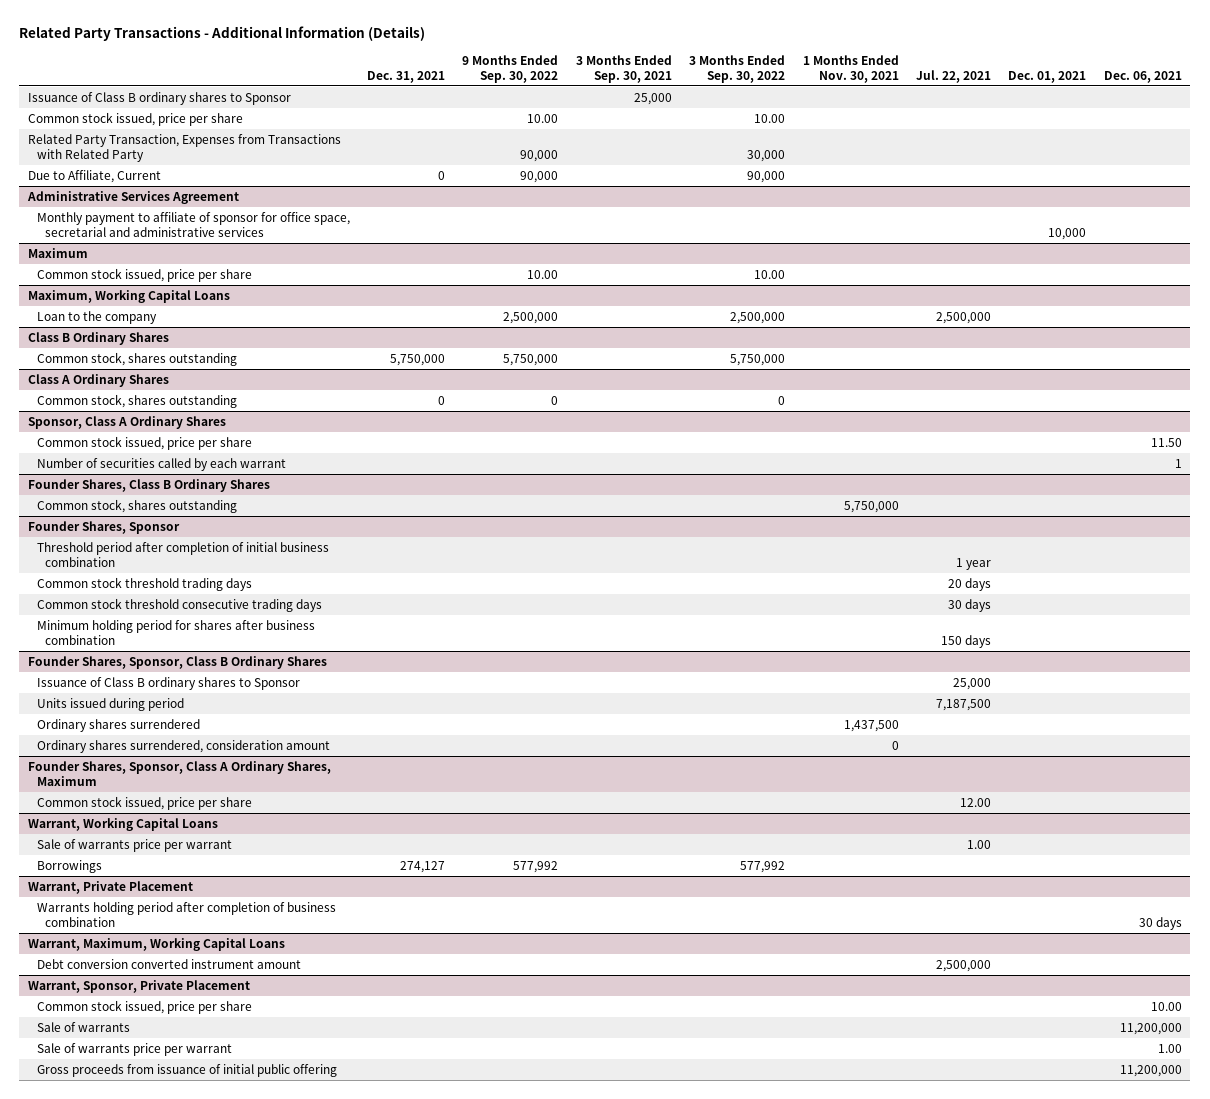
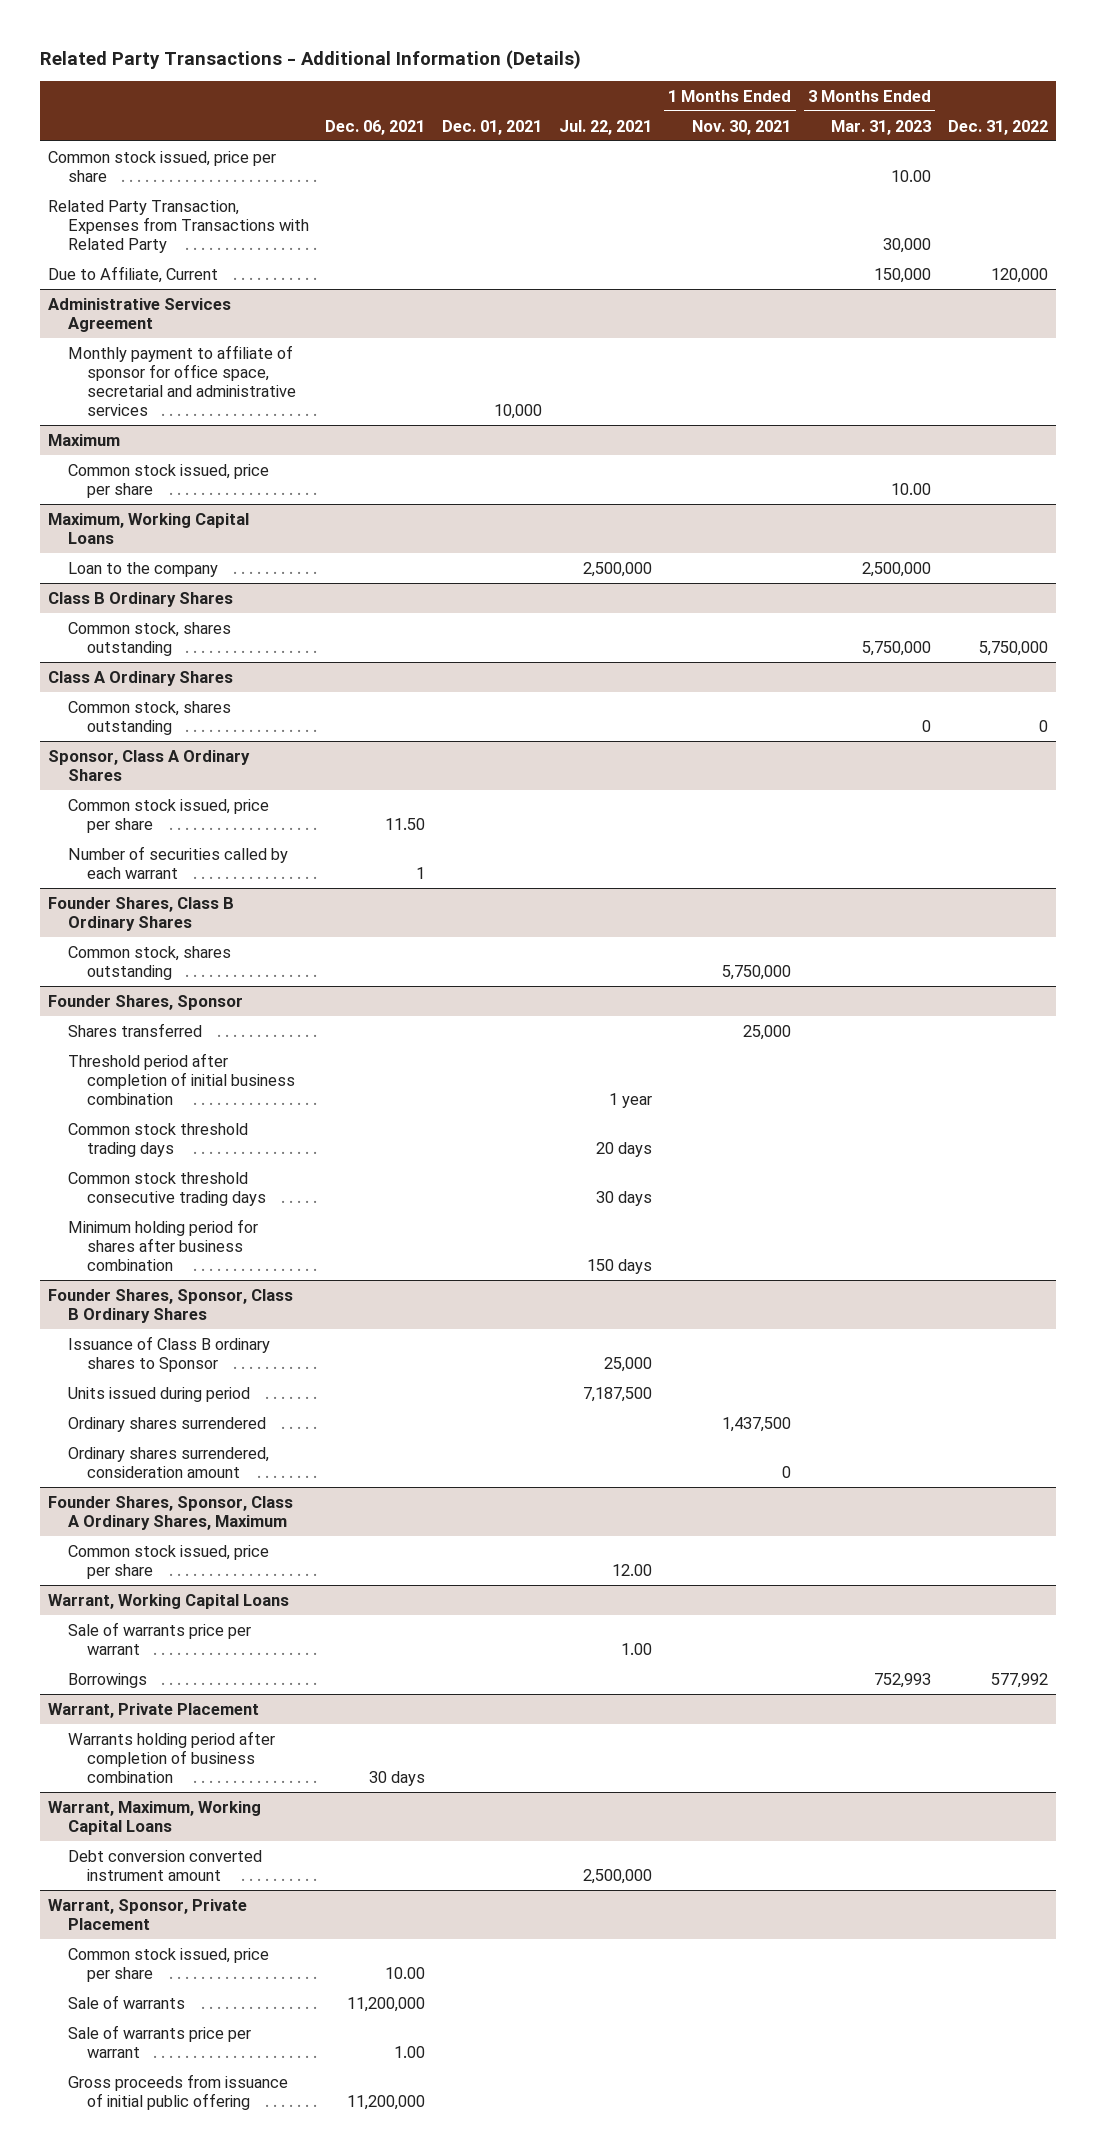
- | Dec. 31, 2021 | 9 Months Ended Sep. 30, 2022 | 3 Months Ended Sep. 30, 2021 | 3 Months Ended Sep. 30, 2022 | 1 Months Ended Nov. 30, 2021 | Jul. 22, 2021 | Dec. 01, 2021 | Dec. 06, 2021
+ | Dec. 06, 2021 | Dec. 01, 2021 | Jul. 22, 2021 | 1 Months Ended Nov. 30, 2021 | 3 Months Ended Mar. 31, 2023 | Dec. 31, 2022
- Issuance of Class B ordinary shares to Sponsor | | | 25,000 | | | | |
@ Founder Shares, Sponsor
+ Shares transferred | | | | 25,000 | |

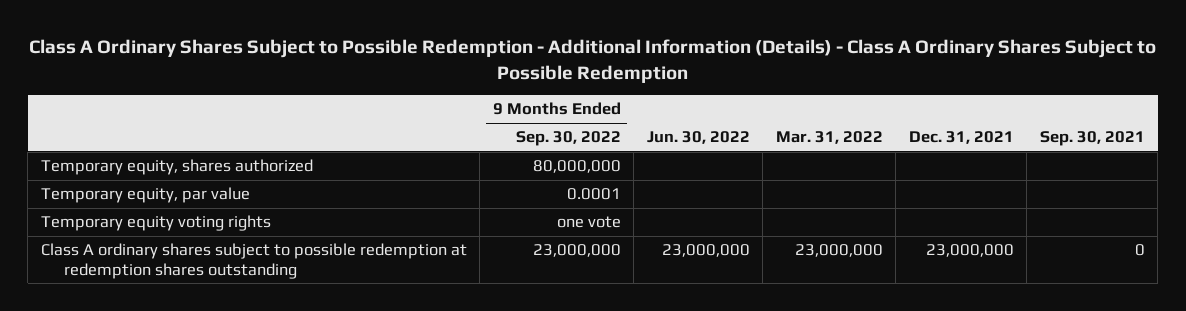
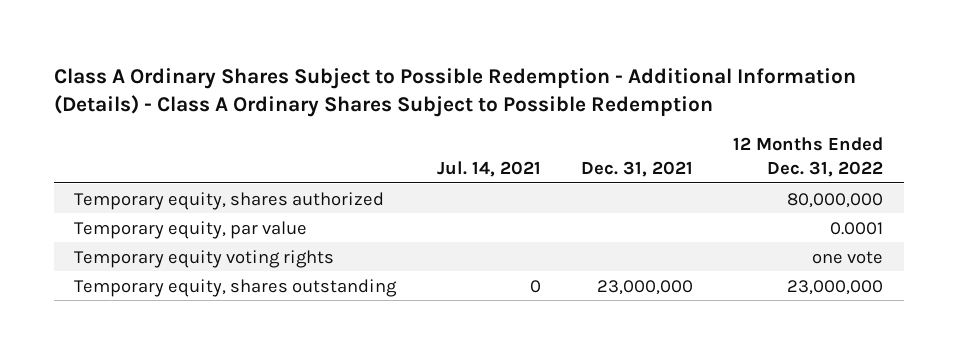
- | 9 Months Ended Sep. 30, 2022 | Jun. 30, 2022 | Mar. 31, 2022 | Dec. 31, 2021 | Sep. 30, 2021
+ | Jul. 14, 2021 | Dec. 31, 2021 | 12 Months Ended Dec. 31, 2022
- Class A ordinary shares subject to possible redemption at redemption shares outstanding | 23,000,000 | 23,000,000 | 23,000,000 | 23,000,000 | 0
+ Temporary equity, shares outstanding | 0 | 23,000,000 | 23,000,000

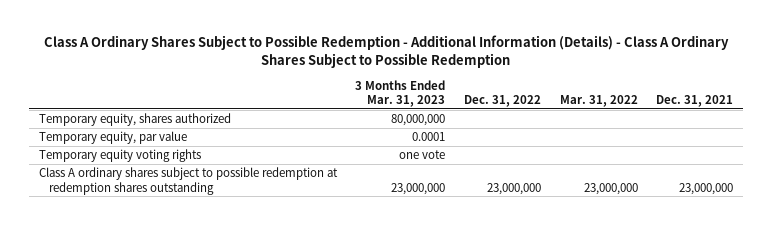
- | Jul. 14, 2021 | Dec. 31, 2021 | 12 Months Ended Dec. 31, 2022
+ | 3 Months Ended Mar. 31, 2023 | Dec. 31, 2022 | Mar. 31, 2022 | Dec. 31, 2021
- Temporary equity, shares outstanding | 0 | 23,000,000 | 23,000,000
+ Class A ordinary shares subject to possible redemption at redemption shares outstanding | 23,000,000 | 23,000,000 | 23,000,000 | 23,000,000

